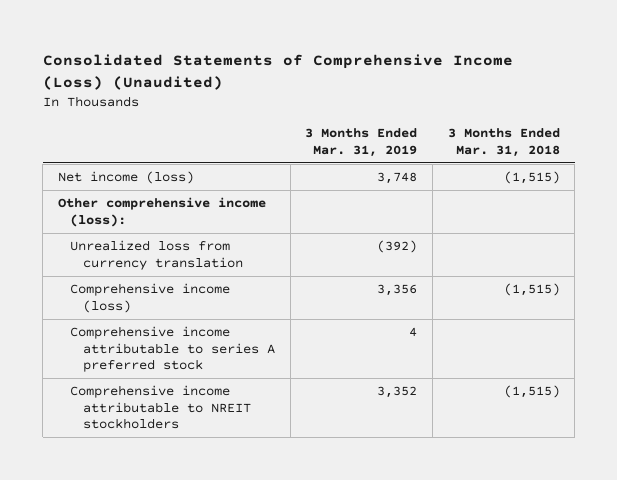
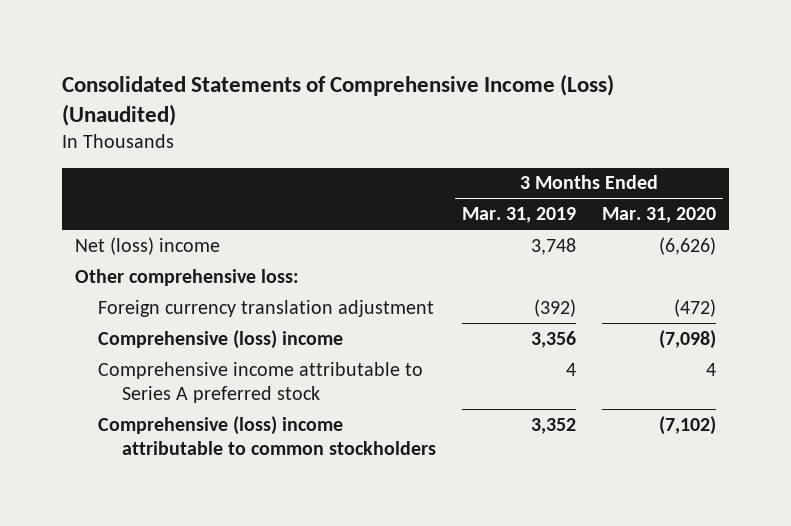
- | 3 Months Ended Mar. 31, 2019 | 3 Months Ended Mar. 31, 2018
+ | 3 Months Ended Mar. 31, 2019 | 3 Months Ended Mar. 31, 2020
- Net income (loss) | 3,748 | (1,515)
- Other comprehensive income (loss):
- Unrealized loss from currency translation | (392) |
- Comprehensive income (loss) | 3,356 | (1,515)
- Comprehensive income attributable to series A preferred stock | 4 |
- Comprehensive income attributable to NREIT stockholders | 3,352 | (1,515)
+ Net (loss) income | 3,748 | (6,626)
+ Other comprehensive loss:
+ Foreign currency translation adjustment | (392) | (472)
+ Comprehensive (loss) income | 3,356 | (7,098)
+ Comprehensive income attributable to Series A preferred stock | 4 | 4
+ Comprehensive (loss) income attributable to common stockholders | 3,352 | (7,102)

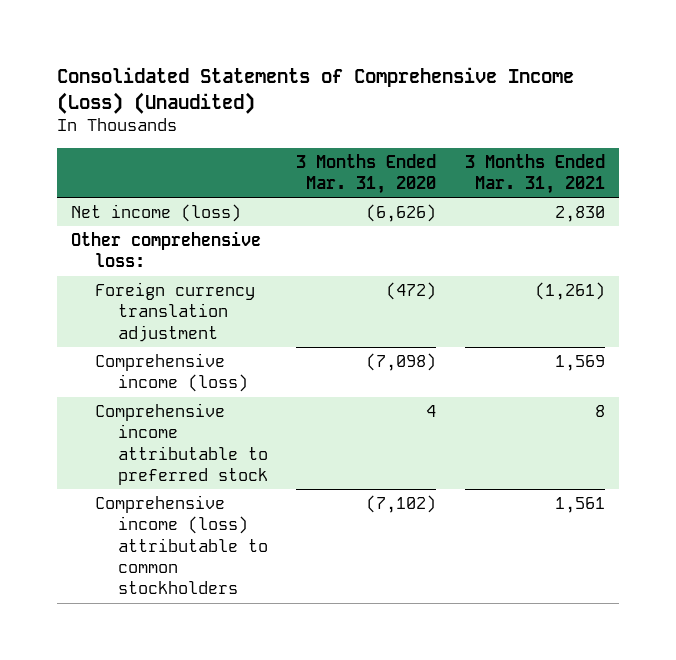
- | 3 Months Ended Mar. 31, 2019 | 3 Months Ended Mar. 31, 2020
+ | 3 Months Ended Mar. 31, 2020 | 3 Months Ended Mar. 31, 2021
- Net (loss) income | 3,748 | (6,626)
+ Net income (loss) | (6,626) | 2,830
- Comprehensive (loss) income | 3,356 | (7,098)
- Comprehensive income attributable to Series A preferred stock | 4 | 4
- Comprehensive (loss) income attributable to common stockholders | 3,352 | (7,102)
+ Comprehensive income (loss) | (7,098) | 1,569
+ Comprehensive income attributable to preferred stock | 4 | 8
+ Comprehensive income (loss) attributable to common stockholders | (7,102) | 1,561

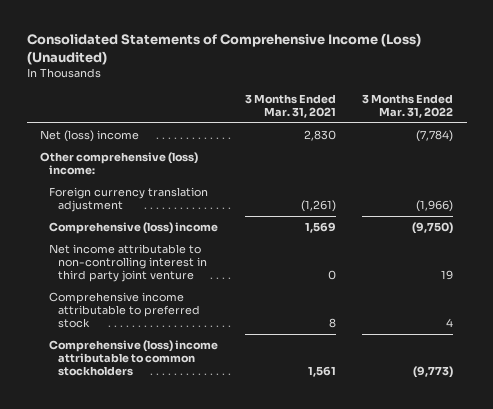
- | 3 Months Ended Mar. 31, 2020 | 3 Months Ended Mar. 31, 2021
+ | 3 Months Ended Mar. 31, 2021 | 3 Months Ended Mar. 31, 2022
- Net income (loss) | (6,626) | 2,830
- Other comprehensive loss:
+ Net (loss) income | 2,830 | (7,784)
+ Other comprehensive (loss) income:
- Comprehensive income (loss) | (7,098) | 1,569
+ Comprehensive (loss) income | 1,569 | (9,750)
+ Net income attributable to non-controlling interest in third party joint venture | 0 | 19
- Comprehensive income (loss) attributable to common stockholders | (7,102) | 1,561
+ Comprehensive (loss) income attributable to common stockholders | 1,561 | (9,773)

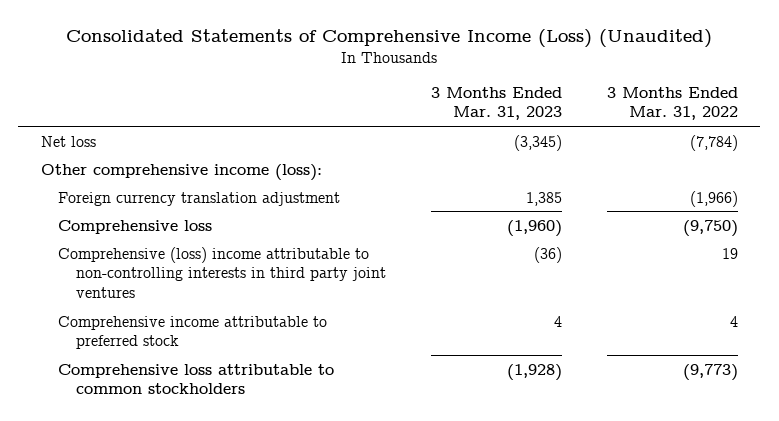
- | 3 Months Ended Mar. 31, 2021 | 3 Months Ended Mar. 31, 2022
+ | 3 Months Ended Mar. 31, 2023 | 3 Months Ended Mar. 31, 2022
- Net (loss) income | 2,830 | (7,784)
- Other comprehensive (loss) income:
+ Net loss | (3,345) | (7,784)
+ Other comprehensive income (loss):
- Comprehensive (loss) income | 1,569 | (9,750)
- Net income attributable to non-controlling interest in third party joint venture | 0 | 19
+ Comprehensive loss | (1,960) | (9,750)
+ Comprehensive (loss) income attributable to non-controlling interests in third party joint ventures | (36) | 19
- Comprehensive (loss) income attributable to common stockholders | 1,561 | (9,773)
+ Comprehensive loss attributable to common stockholders | (1,928) | (9,773)

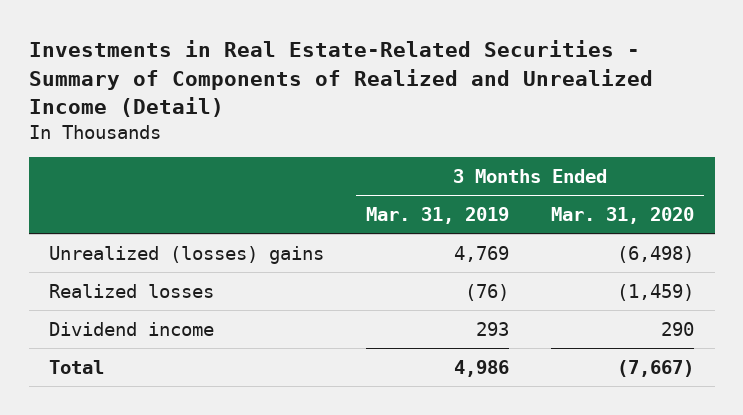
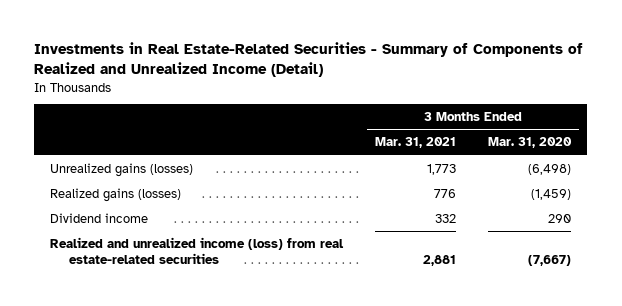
- | 3 Months Ended Mar. 31, 2019 | 3 Months Ended Mar. 31, 2020
+ | 3 Months Ended Mar. 31, 2021 | 3 Months Ended Mar. 31, 2020
- Unrealized (losses) gains | 4,769 | (6,498)
- Realized losses | (76) | (1,459)
+ Unrealized gains (losses) | 1,773 | (6,498)
+ Realized gains (losses) | 776 | (1,459)
- Total | 4,986 | (7,667)
+ Realized and unrealized income (loss) from real estate-related securities | 2,881 | (7,667)

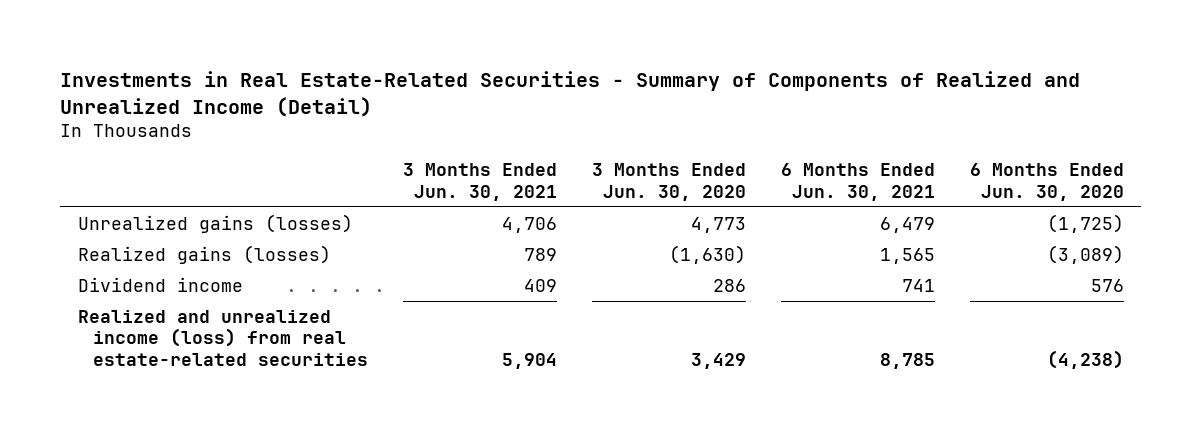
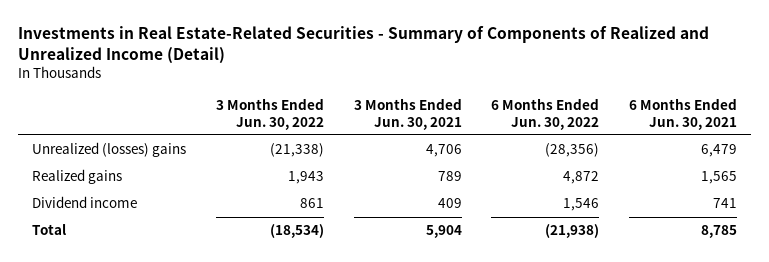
- | 3 Months Ended Jun. 30, 2021 | 3 Months Ended Jun. 30, 2020 | 6 Months Ended Jun. 30, 2021 | 6 Months Ended Jun. 30, 2020
+ | 3 Months Ended Jun. 30, 2022 | 3 Months Ended Jun. 30, 2021 | 6 Months Ended Jun. 30, 2022 | 6 Months Ended Jun. 30, 2021
- Unrealized gains (losses) | 4,706 | 4,773 | 6,479 | (1,725)
- Realized gains (losses) | 789 | (1,630) | 1,565 | (3,089)
+ Unrealized (losses) gains | (21,338) | 4,706 | (28,356) | 6,479
+ Realized gains | 1,943 | 789 | 4,872 | 1,565
- Realized and unrealized income (loss) from real estate-related securities | 5,904 | 3,429 | 8,785 | (4,238)
+ Total | (18,534) | 5,904 | (21,938) | 8,785

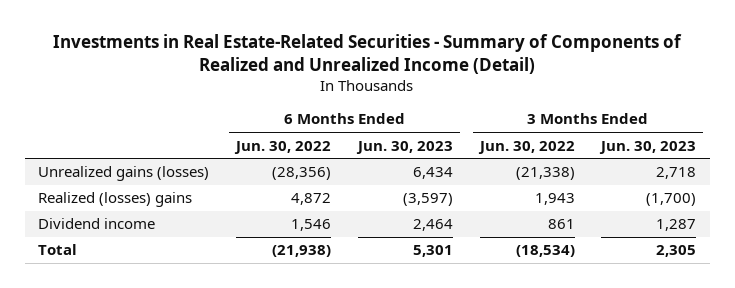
- | 3 Months Ended Jun. 30, 2022 | 3 Months Ended Jun. 30, 2021 | 6 Months Ended Jun. 30, 2022 | 6 Months Ended Jun. 30, 2021
+ | 6 Months Ended Jun. 30, 2022 | 6 Months Ended Jun. 30, 2023 | 3 Months Ended Jun. 30, 2022 | 3 Months Ended Jun. 30, 2023
- Unrealized (losses) gains | (21,338) | 4,706 | (28,356) | 6,479
- Realized gains | 1,943 | 789 | 4,872 | 1,565
+ Unrealized gains (losses) | (28,356) | 6,434 | (21,338) | 2,718
+ Realized (losses) gains | 4,872 | (3,597) | 1,943 | (1,700)

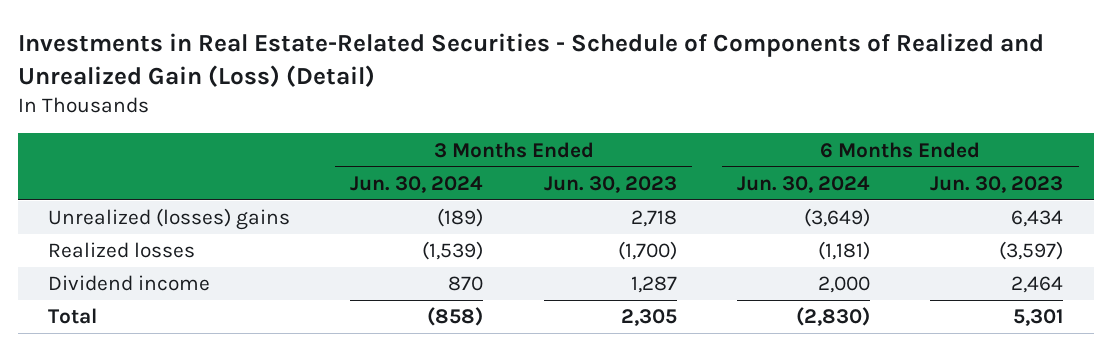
- Investments in Real Estate-Related Securities - Summary of Components of Realized and Unrealized Income (Detail)
+ Investments in Real Estate-Related Securities - Schedule of Components of Realized and Unrealized Gain (Loss) (Detail)
- | 6 Months Ended Jun. 30, 2022 | 6 Months Ended Jun. 30, 2023 | 3 Months Ended Jun. 30, 2022 | 3 Months Ended Jun. 30, 2023
+ | 3 Months Ended Jun. 30, 2024 | 3 Months Ended Jun. 30, 2023 | 6 Months Ended Jun. 30, 2024 | 6 Months Ended Jun. 30, 2023
- Unrealized gains (losses) | (28,356) | 6,434 | (21,338) | 2,718
- Realized (losses) gains | 4,872 | (3,597) | 1,943 | (1,700)
+ Unrealized (losses) gains | (189) | 2,718 | (3,649) | 6,434
+ Realized losses | (1,539) | (1,700) | (1,181) | (3,597)

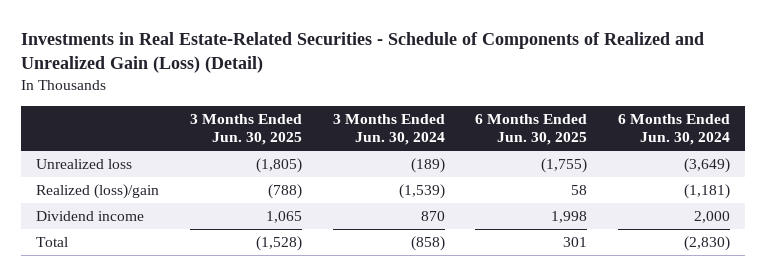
- | 3 Months Ended Jun. 30, 2024 | 3 Months Ended Jun. 30, 2023 | 6 Months Ended Jun. 30, 2024 | 6 Months Ended Jun. 30, 2023
+ | 3 Months Ended Jun. 30, 2025 | 3 Months Ended Jun. 30, 2024 | 6 Months Ended Jun. 30, 2025 | 6 Months Ended Jun. 30, 2024
- Unrealized (losses) gains | (189) | 2,718 | (3,649) | 6,434
- Realized losses | (1,539) | (1,700) | (1,181) | (3,597)
+ Unrealized loss | (1,805) | (189) | (1,755) | (3,649)
+ Realized (loss)/gain | (788) | (1,539) | 58 | (1,181)

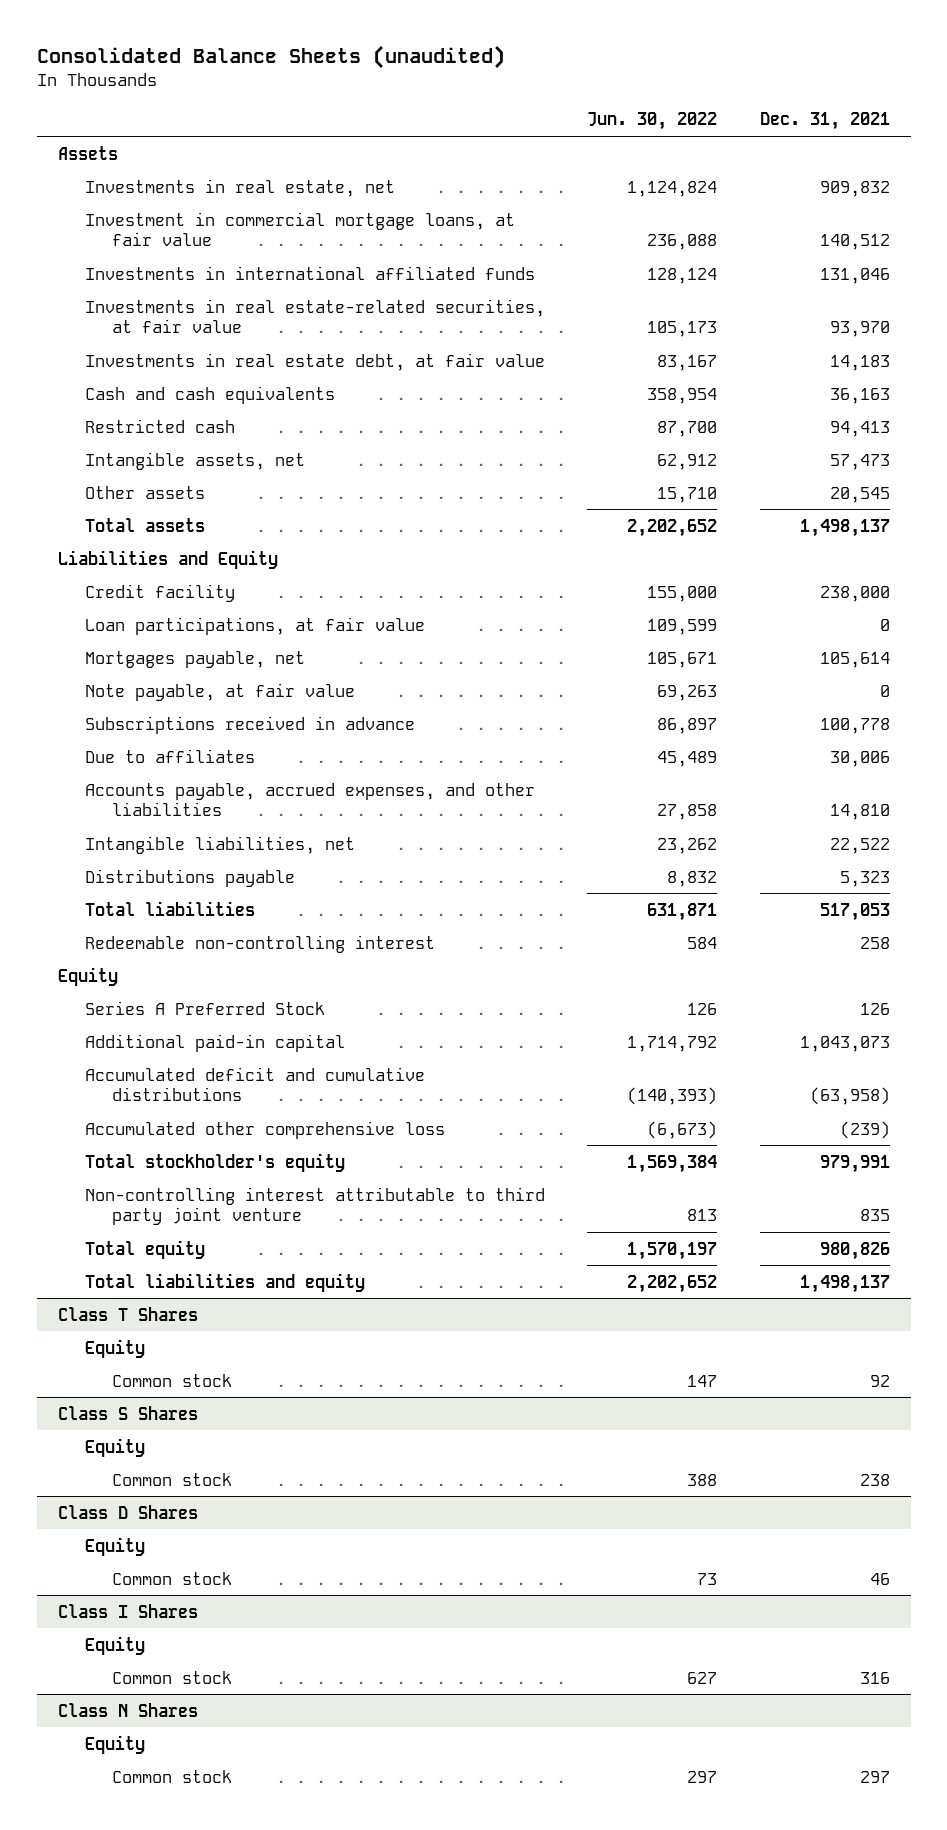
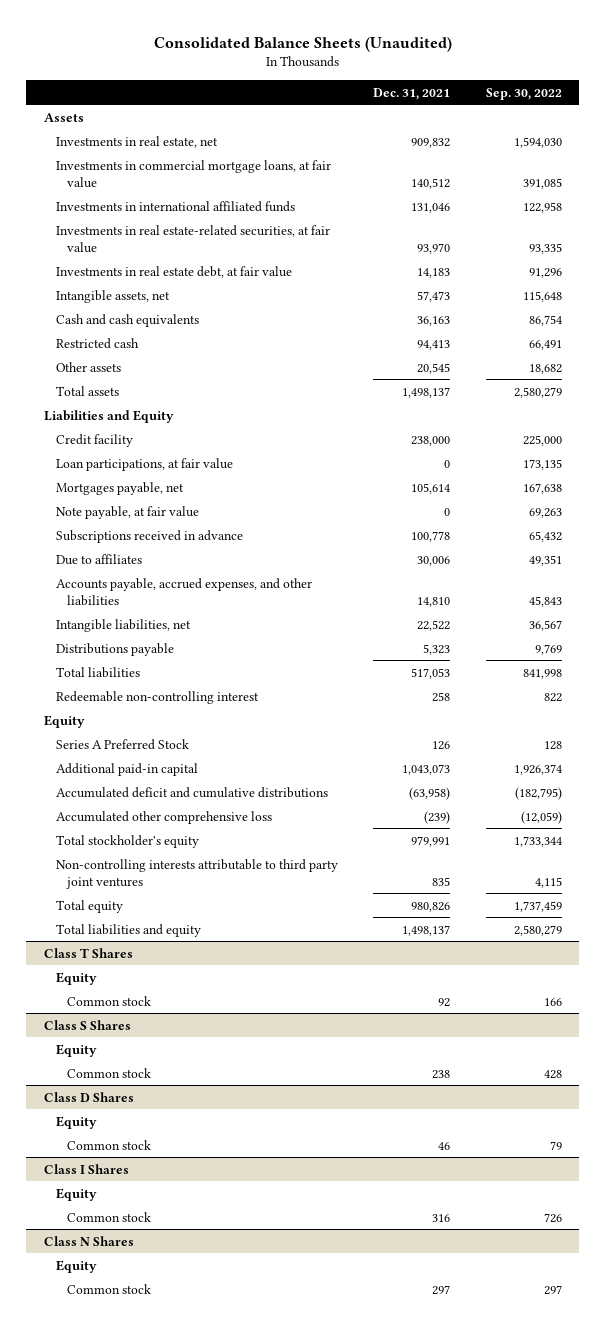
- Consolidated Balance Sheets (unaudited)
+ Consolidated Balance Sheets (Unaudited)
- | Jun. 30, 2022 | Dec. 31, 2021
+ | Dec. 31, 2021 | Sep. 30, 2022
- Investment in commercial mortgage loans, at fair value | 236,088 | 140,512
+ Investments in commercial mortgage loans, at fair value | 140,512 | 391,085
moved up: Intangible assets, net | 57,473 | 115,648
- Non-controlling interest attributable to third party joint venture | 813 | 835
+ Non-controlling interests attributable to third party joint ventures | 835 | 4,115

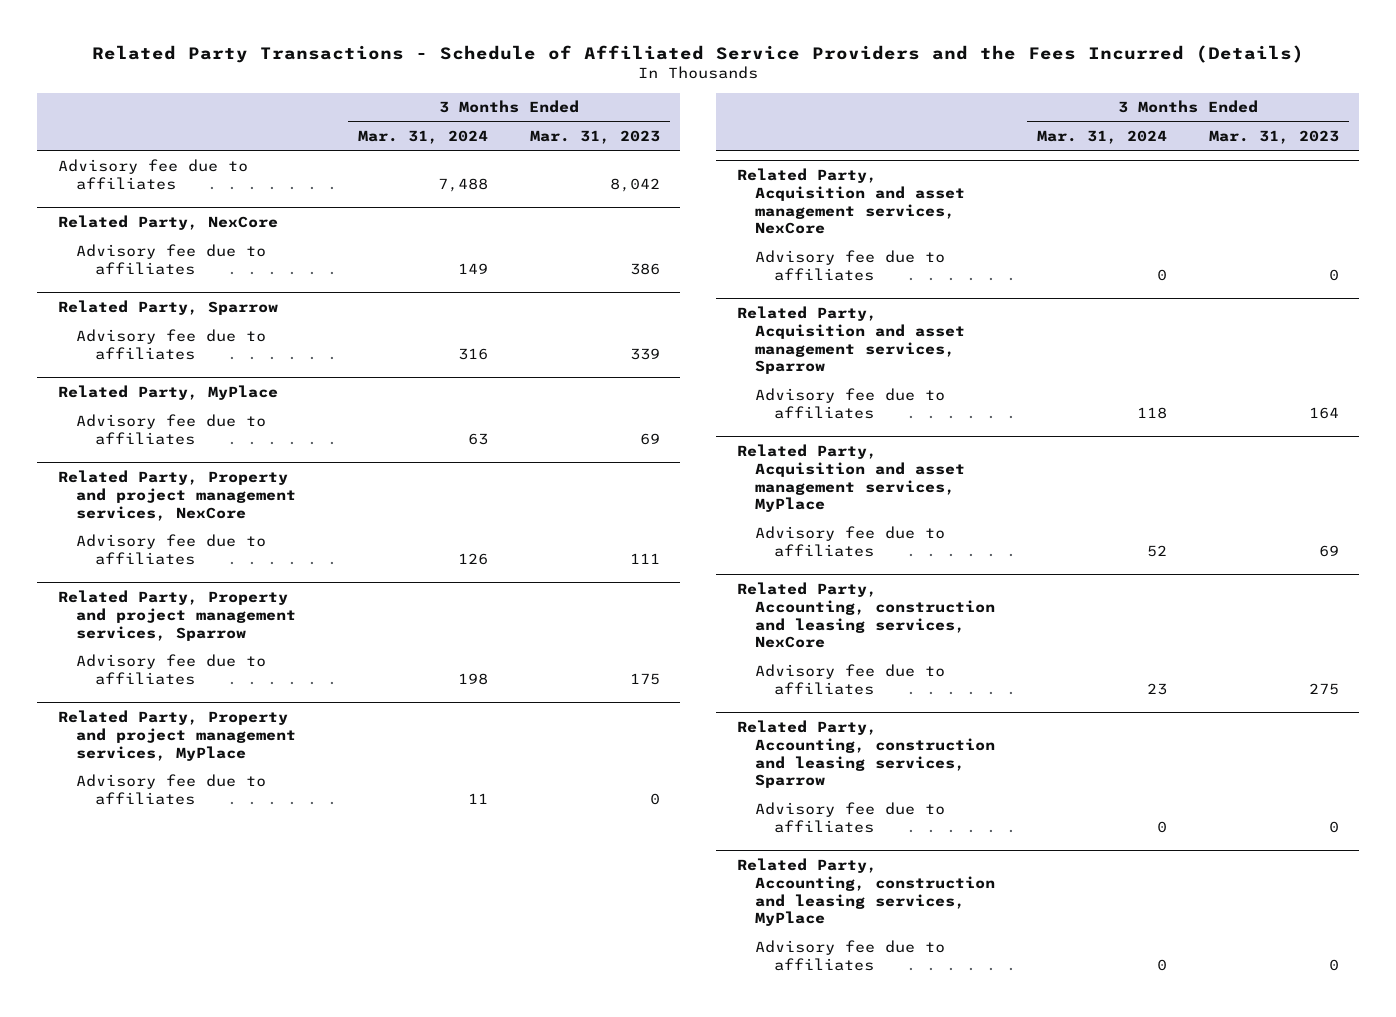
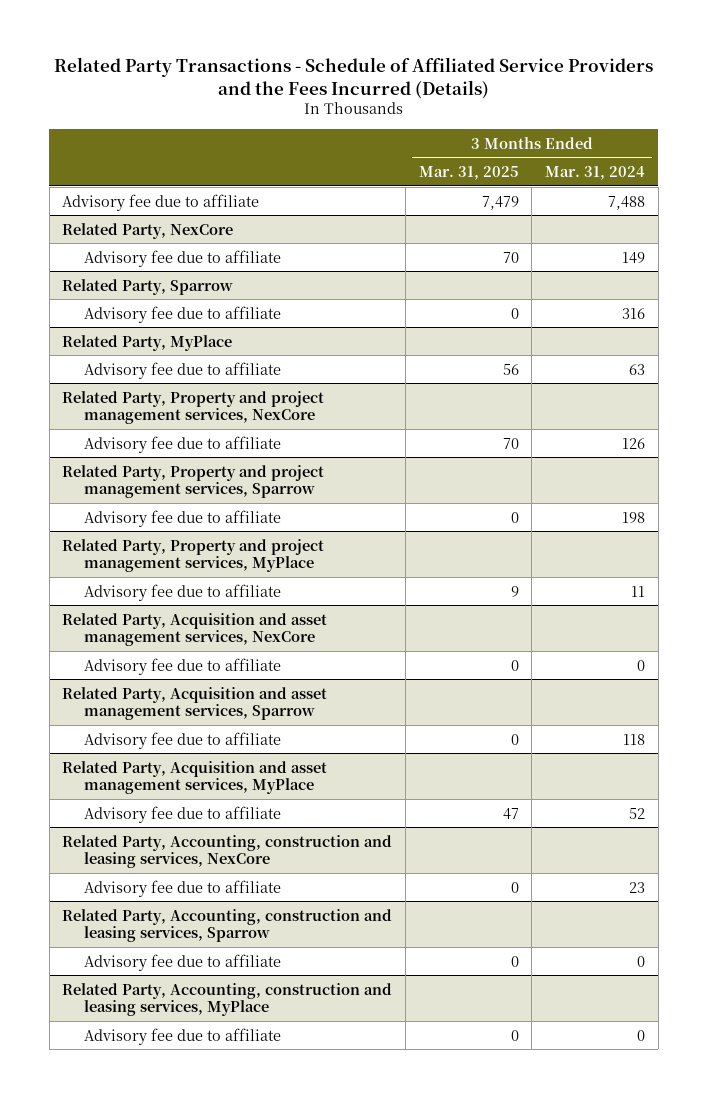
- | 3 Months Ended Mar. 31, 2024 | 3 Months Ended Mar. 31, 2023
+ | 3 Months Ended Mar. 31, 2025 | 3 Months Ended Mar. 31, 2024
- Advisory fee due to affiliates | 7,488 | 8,042
+ Advisory fee due to affiliate | 7,479 | 7,488
@ Related Party, NexCore
- Advisory fee due to affiliates | 149 | 386
+ Advisory fee due to affiliate | 70 | 149
@ Related Party, Sparrow
- Advisory fee due to affiliates | 316 | 339
+ Advisory fee due to affiliate | 0 | 316
@ Related Party, MyPlace
- Advisory fee due to affiliates | 63 | 69
+ Advisory fee due to affiliate | 56 | 63
@ Related Party, Property and project management services, NexCore
- Advisory fee due to affiliates | 126 | 111
+ Advisory fee due to affiliate | 70 | 126
@ Related Party, Property and project management services, Sparrow
- Advisory fee due to affiliates | 198 | 175
+ Advisory fee due to affiliate | 0 | 198
@ Related Party, Property and project management services, MyPlace
- Advisory fee due to affiliates | 11 | 0
+ Advisory fee due to affiliate | 9 | 11
@ Related Party, Acquisition and asset management services, NexCore
- Advisory fee due to affiliates | 0 | 0
+ Advisory fee due to affiliate | 0 | 0
@ Related Party, Acquisition and asset management services, Sparrow
- Advisory fee due to affiliates | 118 | 164
+ Advisory fee due to affiliate | 0 | 118
@ Related Party, Acquisition and asset management services, MyPlace
- Advisory fee due to affiliates | 52 | 69
+ Advisory fee due to affiliate | 47 | 52
@ Related Party, Accounting, construction and leasing services, NexCore
- Advisory fee due to affiliates | 23 | 275
+ Advisory fee due to affiliate | 0 | 23
@ Related Party, Accounting, construction and leasing services, Sparrow
- Advisory fee due to affiliates | 0 | 0
+ Advisory fee due to affiliate | 0 | 0
@ Related Party, Accounting, construction and leasing services, MyPlace
- Advisory fee due to affiliates | 0 | 0
+ Advisory fee due to affiliate | 0 | 0

